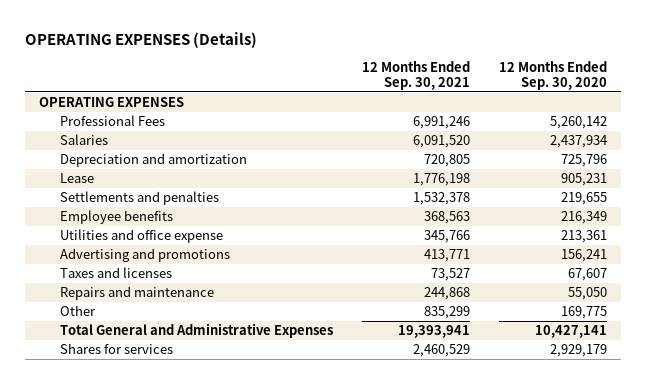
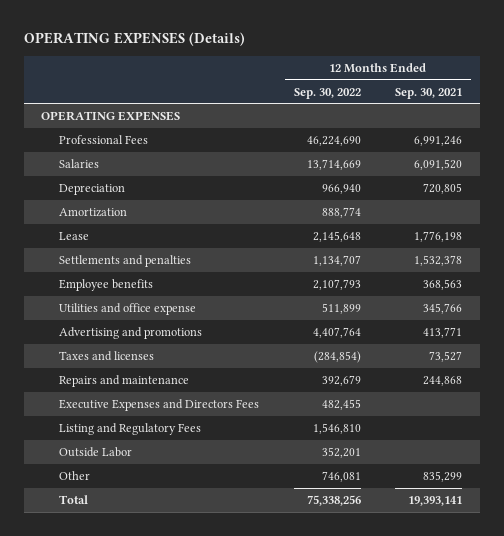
- | 12 Months Ended Sep. 30, 2021 | 12 Months Ended Sep. 30, 2020
+ | 12 Months Ended Sep. 30, 2022 | 12 Months Ended Sep. 30, 2021
- Depreciation and amortization | 720,805 | 725,796
+ Depreciation | 966,940 | 720,805
+ Amortization | 888,774 |
+ Executive Expenses and Directors Fees | 482,455 |
+ Listing and Regulatory Fees | 1,546,810 |
+ Outside Labor | 352,201 |
- Total General and Administrative Expenses | 19,393,941 | 10,427,141
- Shares for services | 2,460,529 | 2,929,179
+ Total | 75,338,256 | 19,393,141

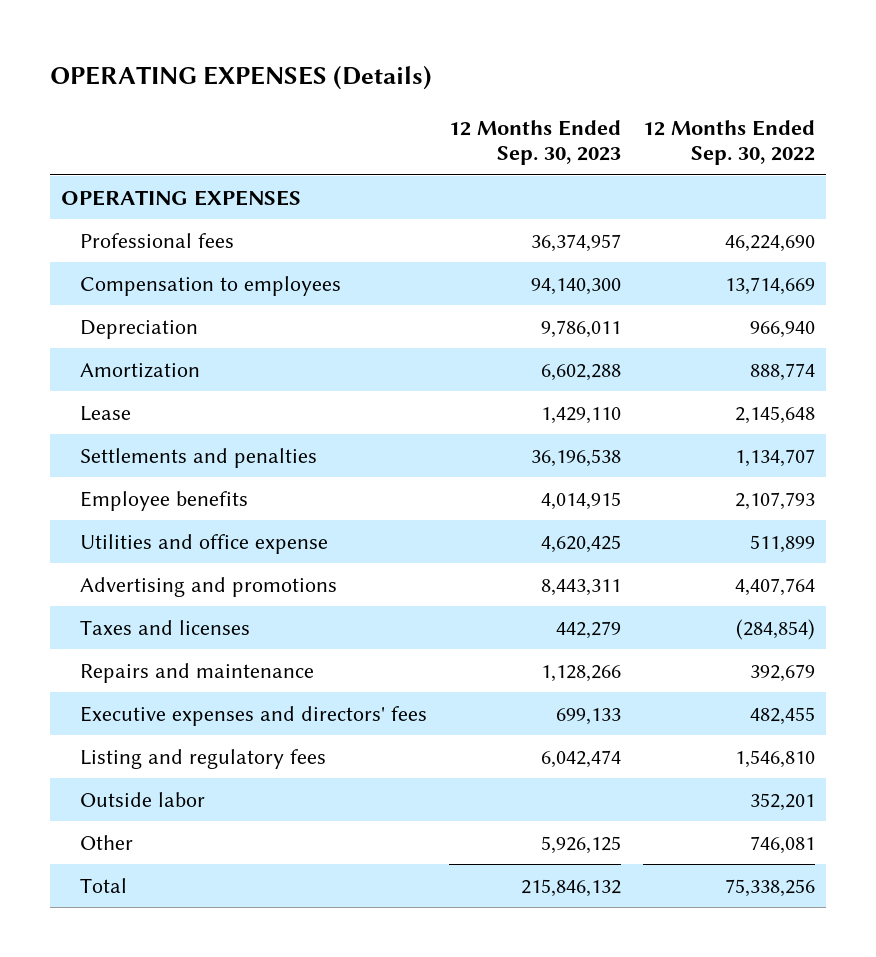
- | 12 Months Ended Sep. 30, 2022 | 12 Months Ended Sep. 30, 2021
+ | 12 Months Ended Sep. 30, 2023 | 12 Months Ended Sep. 30, 2022
- Professional Fees | 46,224,690 | 6,991,246
- Salaries | 13,714,669 | 6,091,520
+ Professional fees | 36,374,957 | 46,224,690
+ Compensation to employees | 94,140,300 | 13,714,669
- Executive Expenses and Directors Fees | 482,455 |
- Listing and Regulatory Fees | 1,546,810 |
- Outside Labor | 352,201 |
+ Executive expenses and directors' fees | 699,133 | 482,455
+ Listing and regulatory fees | 6,042,474 | 1,546,810
+ Outside labor | | 352,201

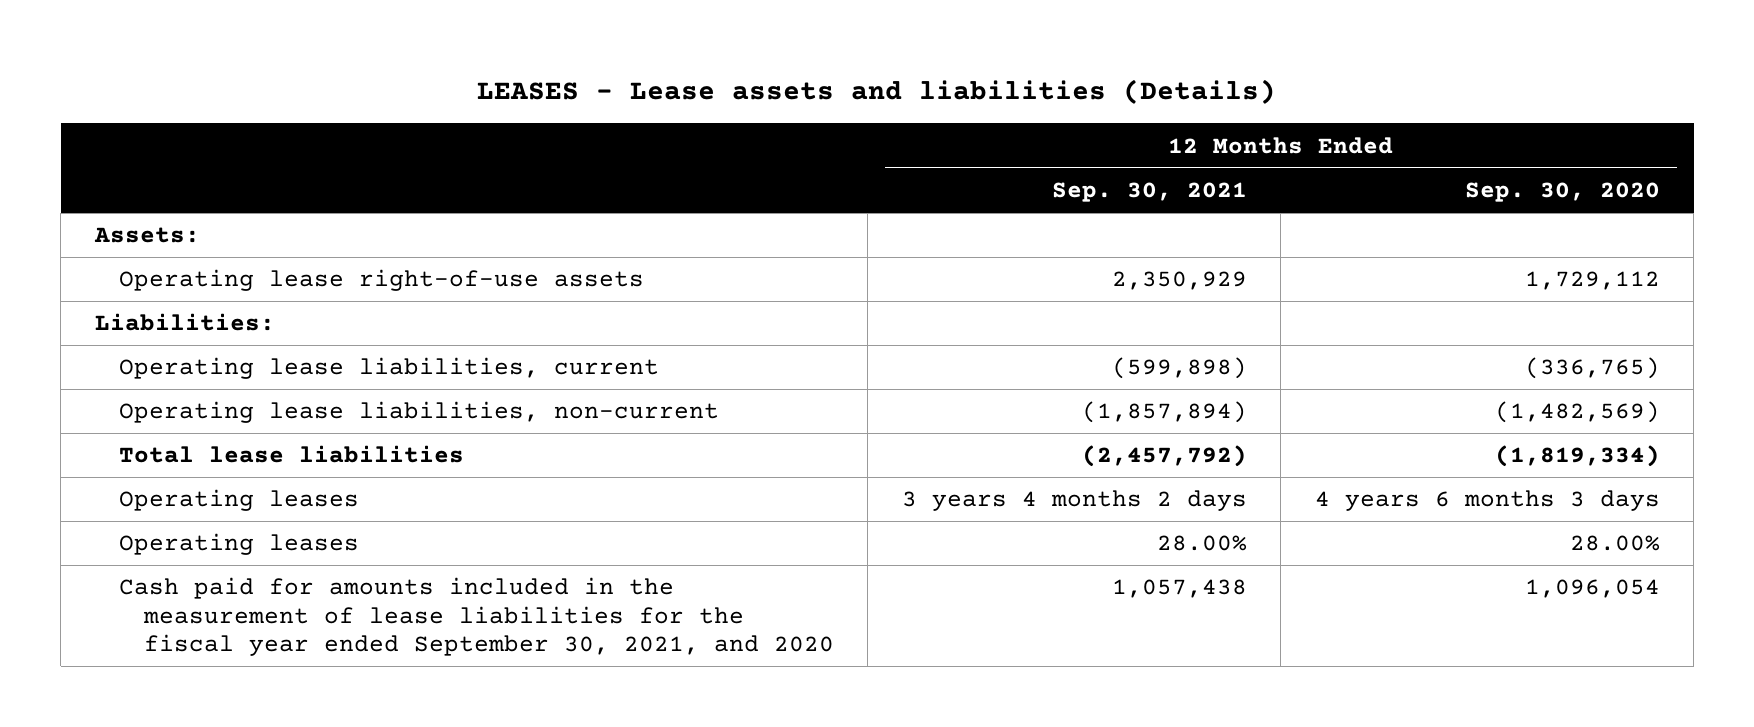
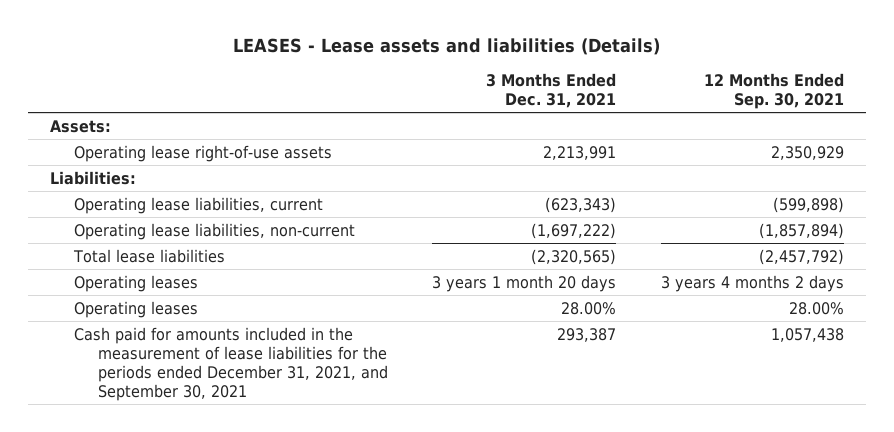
- | 12 Months Ended Sep. 30, 2021 | 12 Months Ended Sep. 30, 2020
+ | 3 Months Ended Dec. 31, 2021 | 12 Months Ended Sep. 30, 2021
- Cash paid for amounts included in the measurement of lease liabilities for the fiscal year ended September 30, 2021, and 2020 | 1,057,438 | 1,096,054
+ Cash paid for amounts included in the measurement of lease liabilities for the periods ended December 31, 2021, and September 30, 2021 | 293,387 | 1,057,438

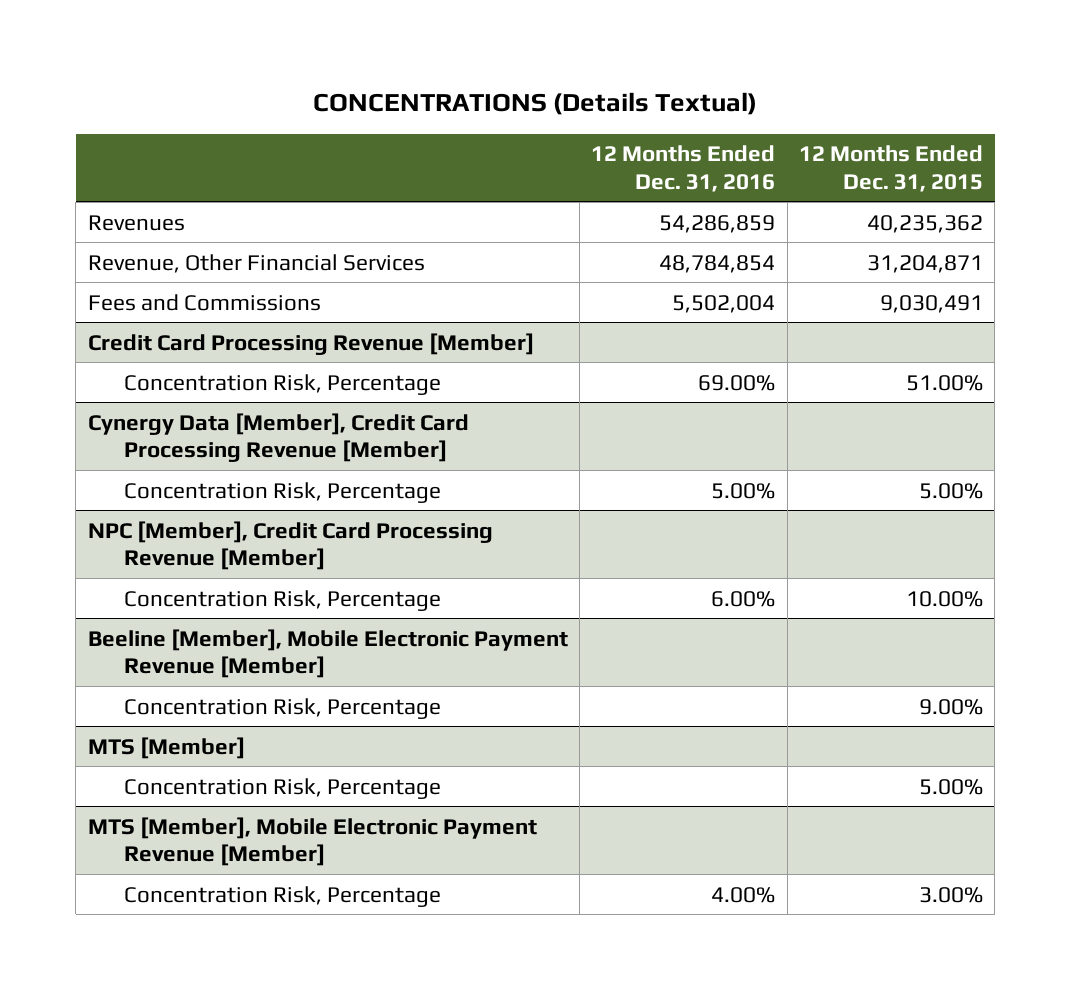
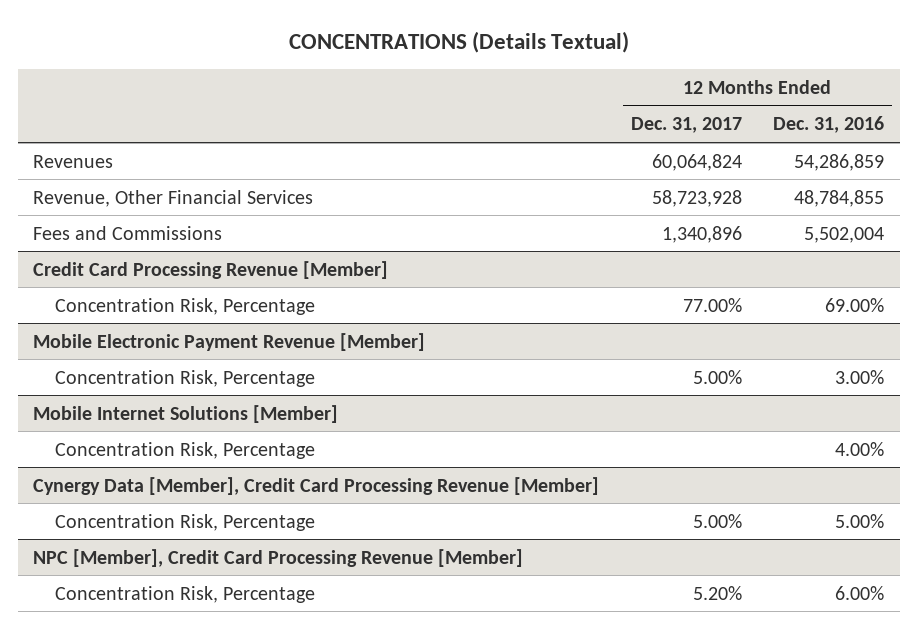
- | 12 Months Ended Dec. 31, 2016 | 12 Months Ended Dec. 31, 2015
+ | 12 Months Ended Dec. 31, 2017 | 12 Months Ended Dec. 31, 2016
- Revenue, Other Financial Services | 48,784,854 | 31,204,871
+ Revenue, Other Financial Services | 58,723,928 | 48,784,855
+ Mobile Electronic Payment Revenue [Member]
+ Concentration Risk, Percentage | 5.00% | 3.00%
+ Mobile Internet Solutions [Member]
+ Concentration Risk, Percentage | | 4.00%
- Beeline [Member], Mobile Electronic Payment Revenue [Member]
- Concentration Risk, Percentage | | 9.00%
- MTS [Member]
- Concentration Risk, Percentage | | 5.00%
- MTS [Member], Mobile Electronic Payment Revenue [Member]
- Concentration Risk, Percentage | 4.00% | 3.00%

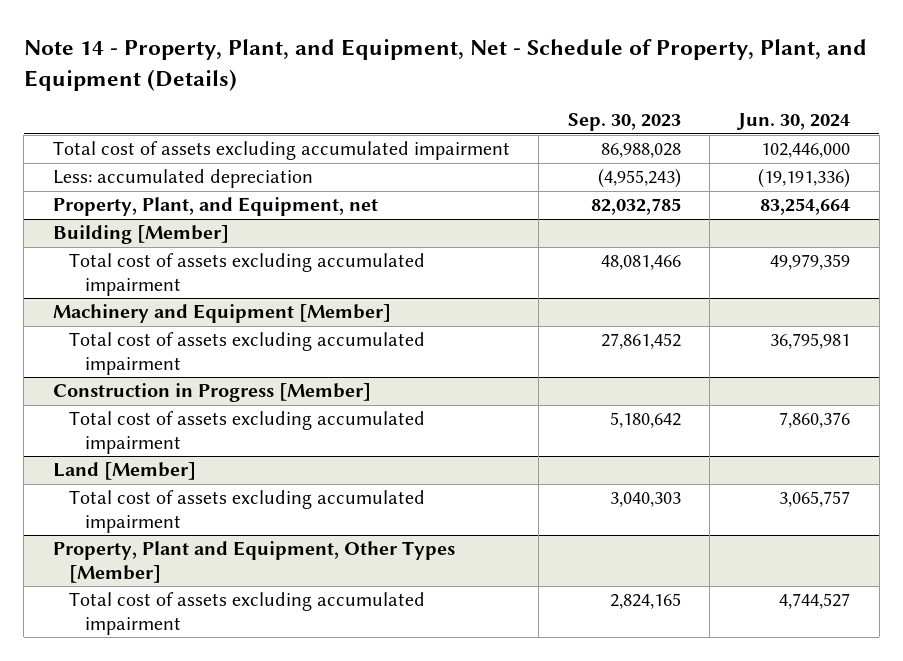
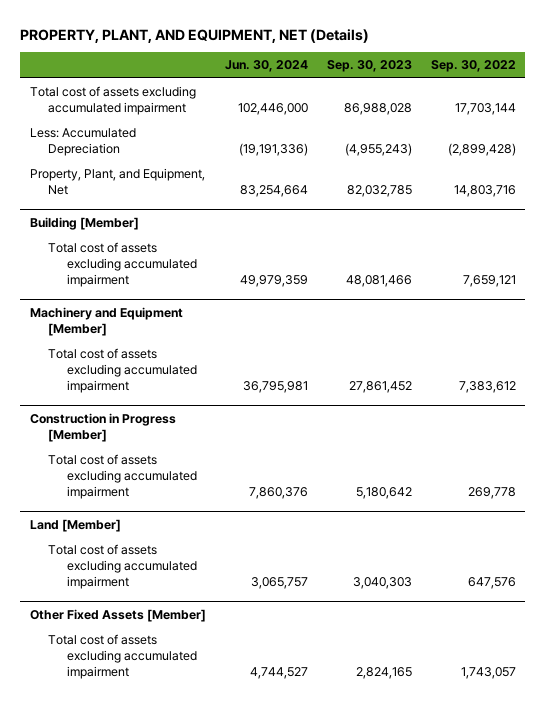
- Note 14 - Property, Plant, and Equipment, Net - Schedule of Property, Plant, and Equipment (Details)
+ PROPERTY, PLANT, AND EQUIPMENT, NET (Details)
- | Sep. 30, 2023 | Jun. 30, 2024
+ | Jun. 30, 2024 | Sep. 30, 2023 | Sep. 30, 2022
- Less: accumulated depreciation | (4,955,243) | (19,191,336)
- Property, Plant, and Equipment, net | 82,032,785 | 83,254,664
+ Less: Accumulated Depreciation | (19,191,336) | (4,955,243) | (2,899,428)
+ Property, Plant, and Equipment, Net | 83,254,664 | 82,032,785 | 14,803,716
- Property, Plant and Equipment, Other Types [Member]
+ Other Fixed Assets [Member]

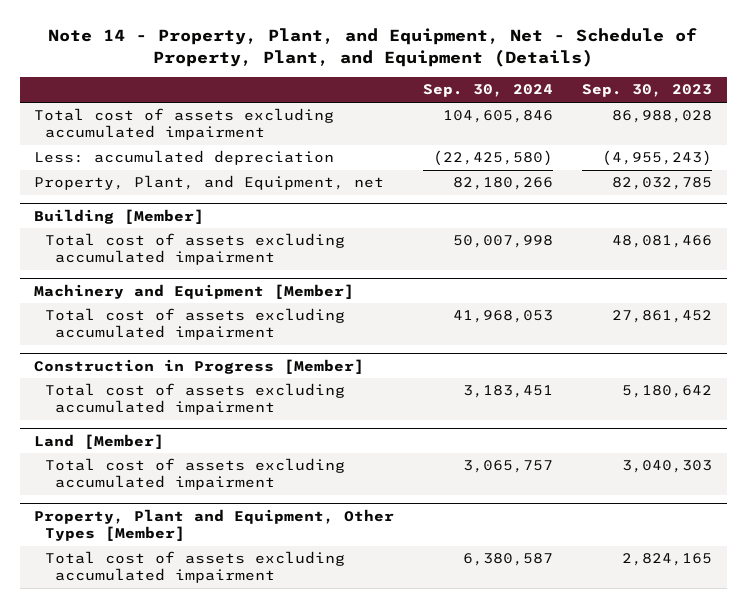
- PROPERTY, PLANT, AND EQUIPMENT, NET (Details)
+ Note 14 - Property, Plant, and Equipment, Net - Schedule of Property, Plant, and Equipment (Details)
- | Jun. 30, 2024 | Sep. 30, 2023 | Sep. 30, 2022
+ | Sep. 30, 2024 | Sep. 30, 2023
- Less: Accumulated Depreciation | (19,191,336) | (4,955,243) | (2,899,428)
- Property, Plant, and Equipment, Net | 83,254,664 | 82,032,785 | 14,803,716
+ Less: accumulated depreciation | (22,425,580) | (4,955,243)
+ Property, Plant, and Equipment, net | 82,180,266 | 82,032,785
- Other Fixed Assets [Member]
+ Property, Plant and Equipment, Other Types [Member]

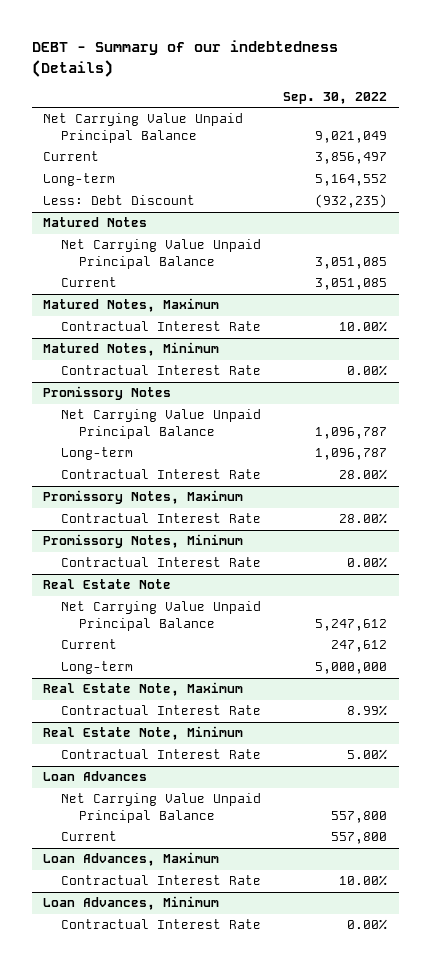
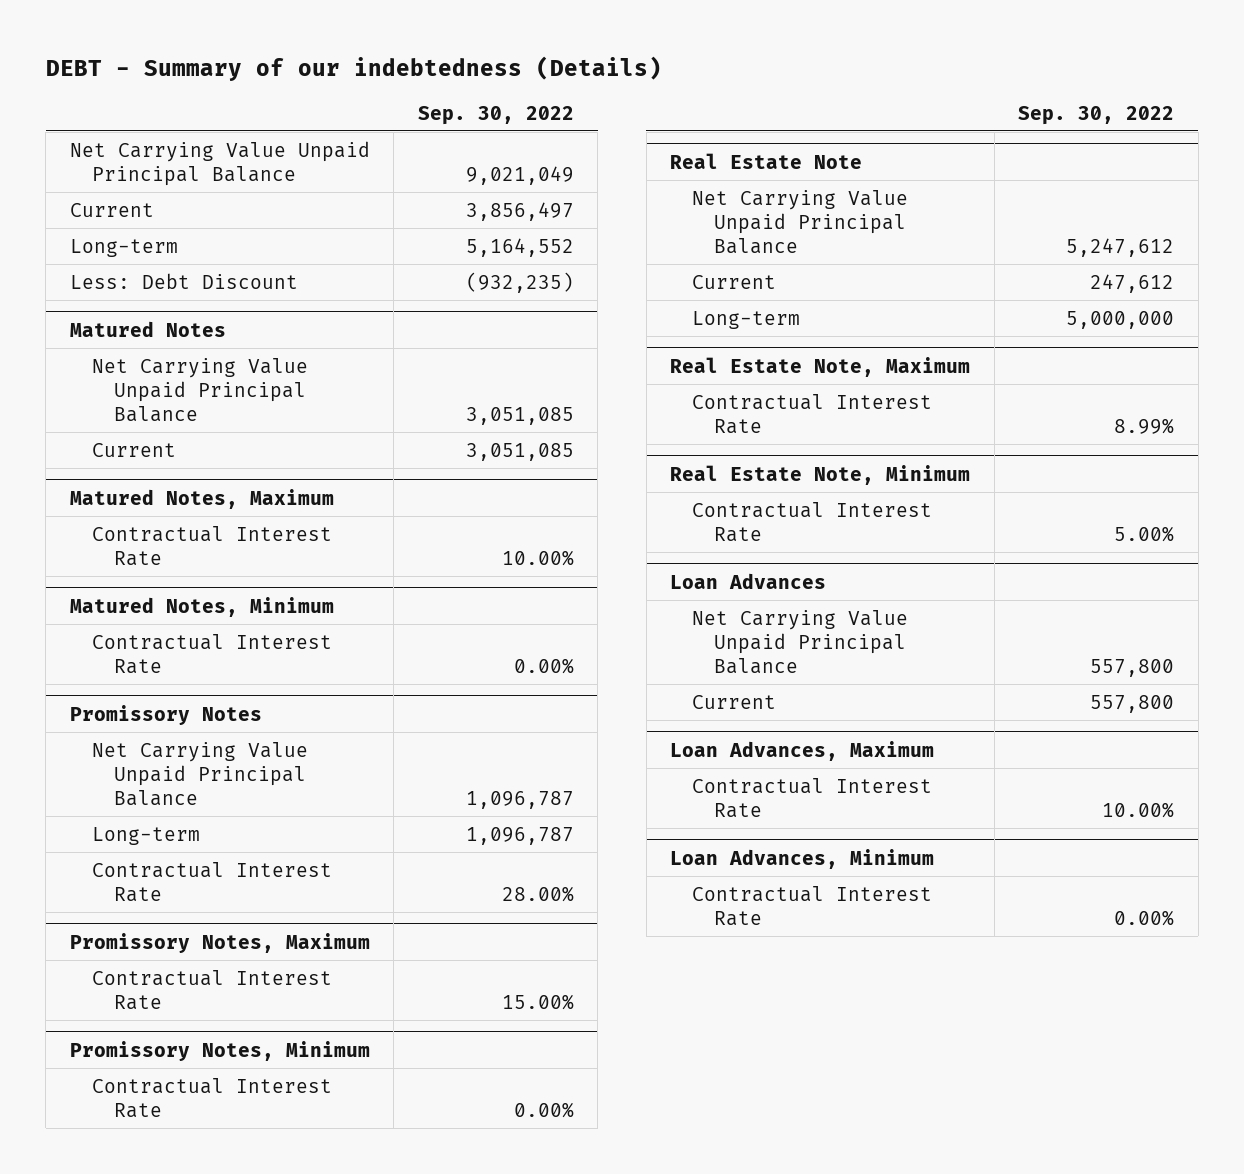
@ Promissory Notes, Maximum
- Contractual Interest Rate | 28.00%
+ Contractual Interest Rate | 15.00%

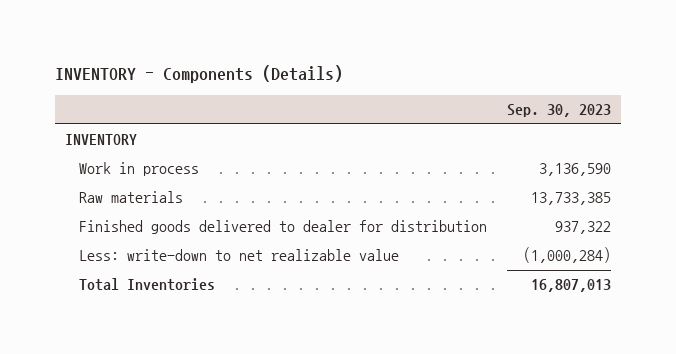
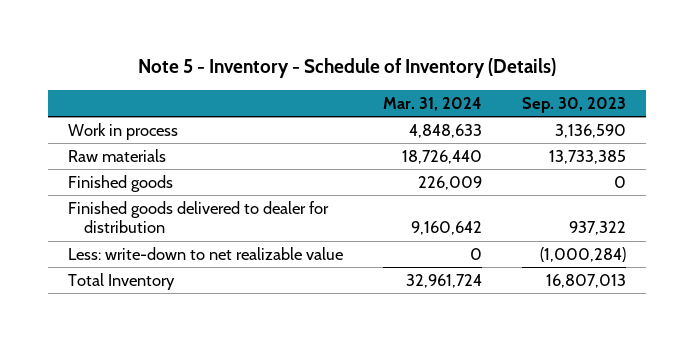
- INVENTORY - Components (Details)
+ Note 5 - Inventory - Schedule of Inventory (Details)
- | Sep. 30, 2023
+ | Mar. 31, 2024 | Sep. 30, 2023
- INVENTORY
+ Finished goods | 226,009 | 0
- Total Inventories | 16,807,013
+ Total Inventory | 32,961,724 | 16,807,013

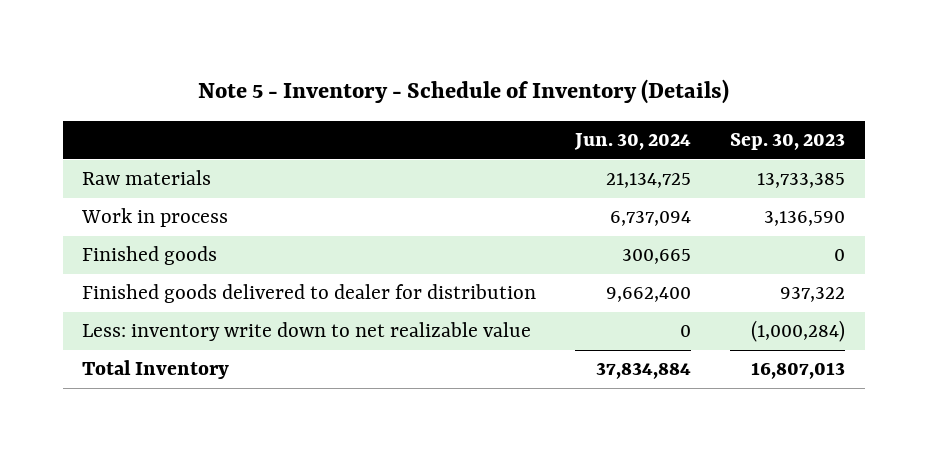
- | Mar. 31, 2024 | Sep. 30, 2023
+ | Jun. 30, 2024 | Sep. 30, 2023
moved down: Work in process | 6,737,094 | 3,136,590
- Less: write-down to net realizable value | 0 | (1,000,284)
+ Less: inventory write down to net realizable value | 0 | (1,000,284)

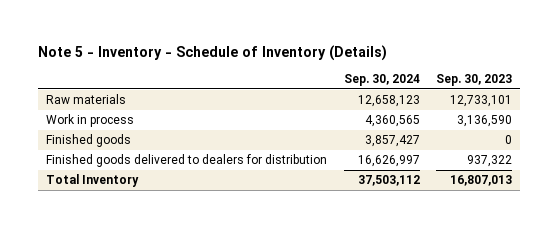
- | Jun. 30, 2024 | Sep. 30, 2023
+ | Sep. 30, 2024 | Sep. 30, 2023
- Raw materials | 21,134,725 | 13,733,385
+ Raw materials | 12,658,123 | 12,733,101
- Finished goods delivered to dealer for distribution | 9,662,400 | 937,322
- Less: inventory write down to net realizable value | 0 | (1,000,284)
+ Finished goods delivered to dealers for distribution | 16,626,997 | 937,322

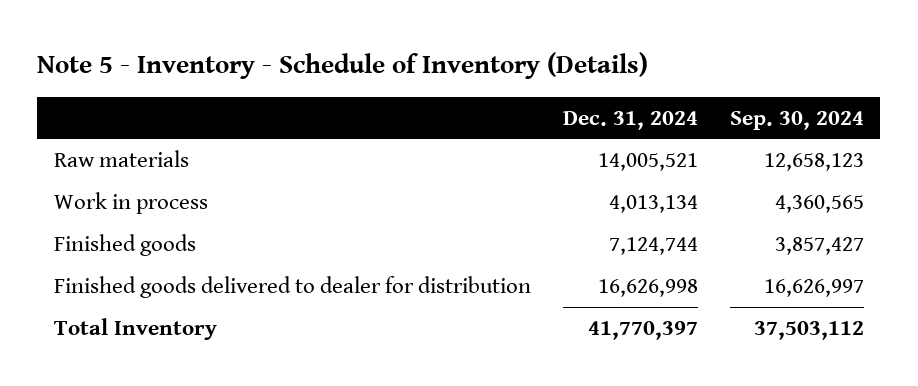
- | Sep. 30, 2024 | Sep. 30, 2023
+ | Dec. 31, 2024 | Sep. 30, 2024
- Finished goods delivered to dealers for distribution | 16,626,997 | 937,322
+ Finished goods delivered to dealer for distribution | 16,626,998 | 16,626,997

